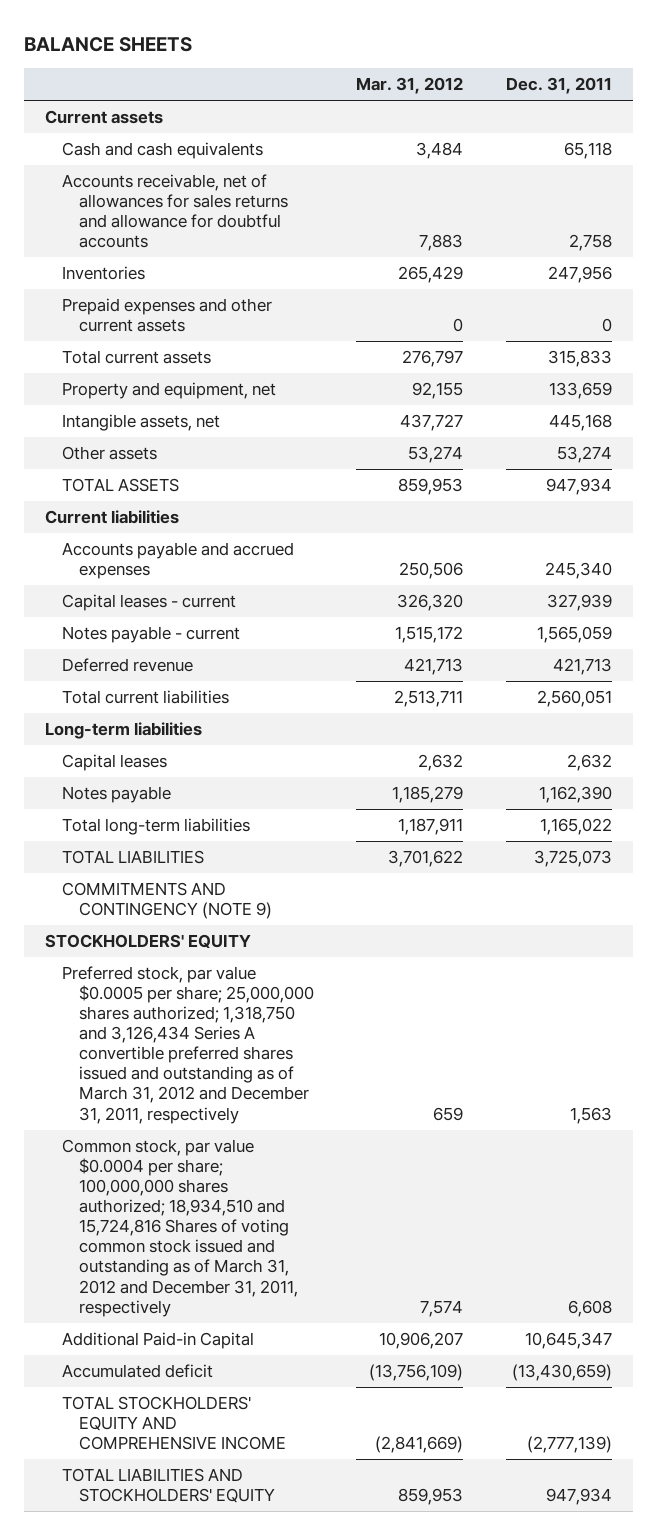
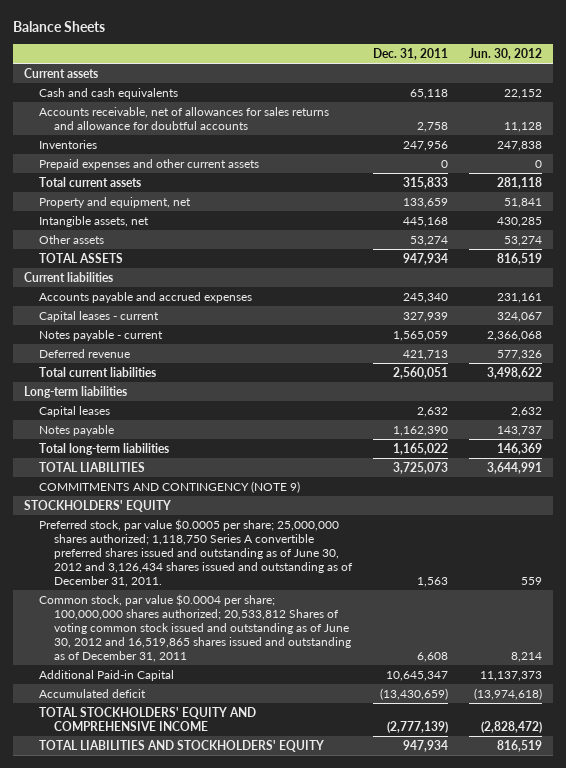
- BALANCE SHEETS
+ Balance Sheets
- | Mar. 31, 2012 | Dec. 31, 2011
+ | Dec. 31, 2011 | Jun. 30, 2012
- Preferred stock, par value $0.0005 per share; 25,000,000 shares authorized; 1,318,750 and 3,126,434 Series A convertible preferred shares issued and outstanding as of March 31, 2012 and December 31, 2011, respectively | 659 | 1,563
- Common stock, par value $0.0004 per share; 100,000,000 shares authorized; 18,934,510 and 15,724,816 Shares of voting common stock issued and outstanding as of March 31, 2012 and December 31, 2011, respectively | 7,574 | 6,608
+ Preferred stock, par value $0.0005 per share; 25,000,000 shares authorized; 1,118,750 Series A convertible preferred shares issued and outstanding as of June 30, 2012 and 3,126,434 shares issued and outstanding as of December 31, 2011. | 1,563 | 559
+ Common stock, par value $0.0004 per share; 100,000,000 shares authorized; 20,533,812 Shares of voting common stock issued and outstanding as of June 30, 2012 and 16,519,865 shares issued and outstanding as of December 31, 2011 | 6,608 | 8,214

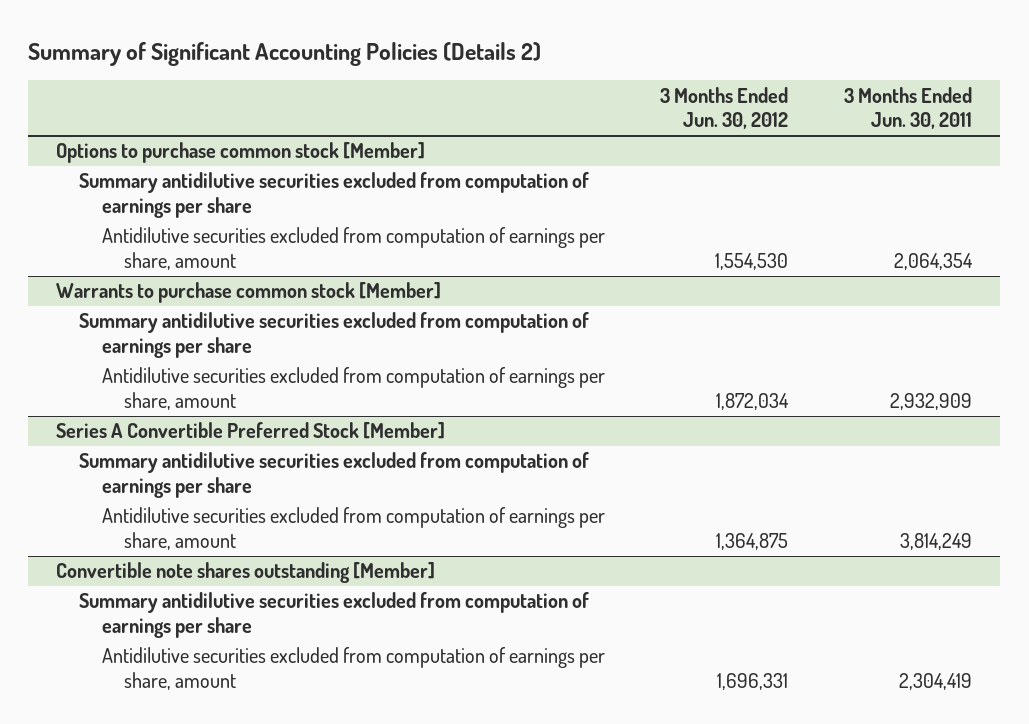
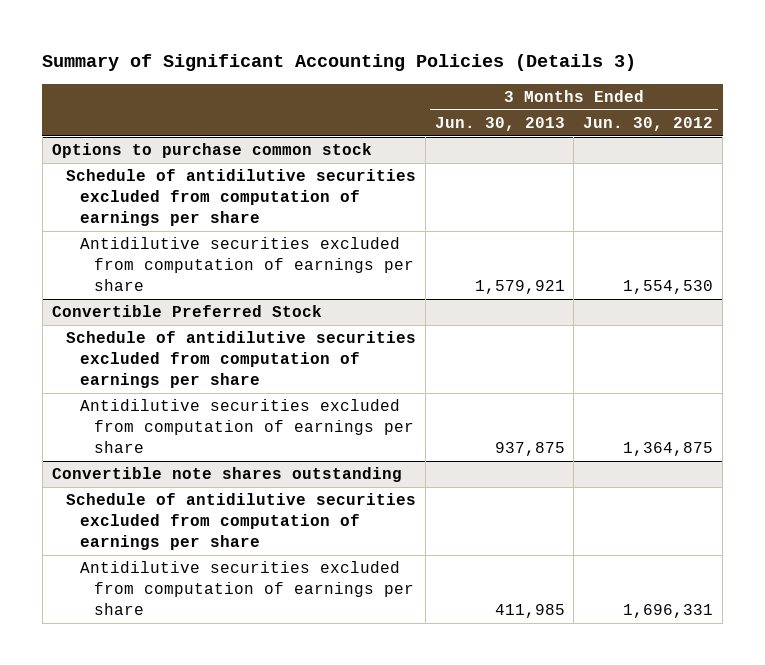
- Summary of Significant Accounting Policies (Details 2)
+ Summary of Significant Accounting Policies (Details 3)
- | 3 Months Ended Jun. 30, 2012 | 3 Months Ended Jun. 30, 2011
+ | 3 Months Ended Jun. 30, 2013 | 3 Months Ended Jun. 30, 2012
- Options to purchase common stock [Member]
- Summary antidilutive securities excluded from computation of earnings per share
- Antidilutive securities excluded from computation of earnings per share, amount | 1,554,530 | 2,064,354
- Warrants to purchase common stock [Member]
- Summary antidilutive securities excluded from computation of earnings per share
- Antidilutive securities excluded from computation of earnings per share, amount | 1,872,034 | 2,932,909
- Series A Convertible Preferred Stock [Member]
- Summary antidilutive securities excluded from computation of earnings per share
- Antidilutive securities excluded from computation of earnings per share, amount | 1,364,875 | 3,814,249
- Convertible note shares outstanding [Member]
- Summary antidilutive securities excluded from computation of earnings per share
- Antidilutive securities excluded from computation of earnings per share, amount | 1,696,331 | 2,304,419
+ Options to purchase common stock
+ Schedule of antidilutive securities excluded from computation of earnings per share
+ Antidilutive securities excluded from computation of earnings per share | 1,579,921 | 1,554,530
+ Convertible Preferred Stock
+ Schedule of antidilutive securities excluded from computation of earnings per share
+ Antidilutive securities excluded from computation of earnings per share | 937,875 | 1,364,875
+ Convertible note shares outstanding
+ Schedule of antidilutive securities excluded from computation of earnings per share
+ Antidilutive securities excluded from computation of earnings per share | 411,985 | 1,696,331

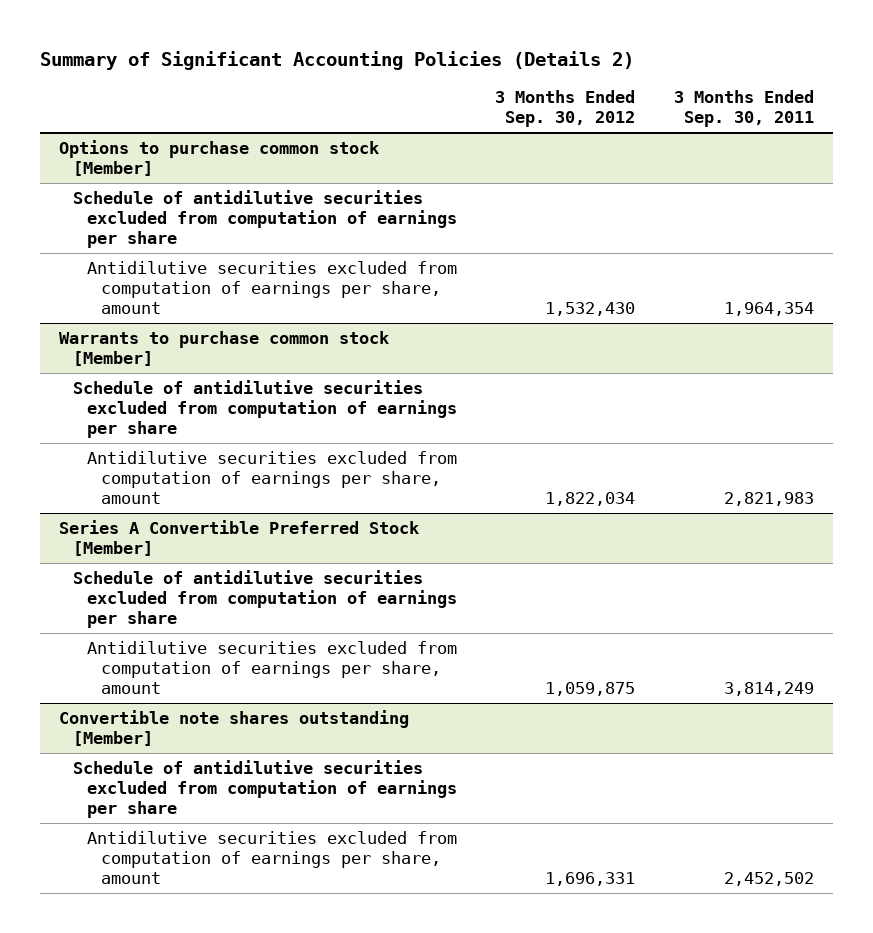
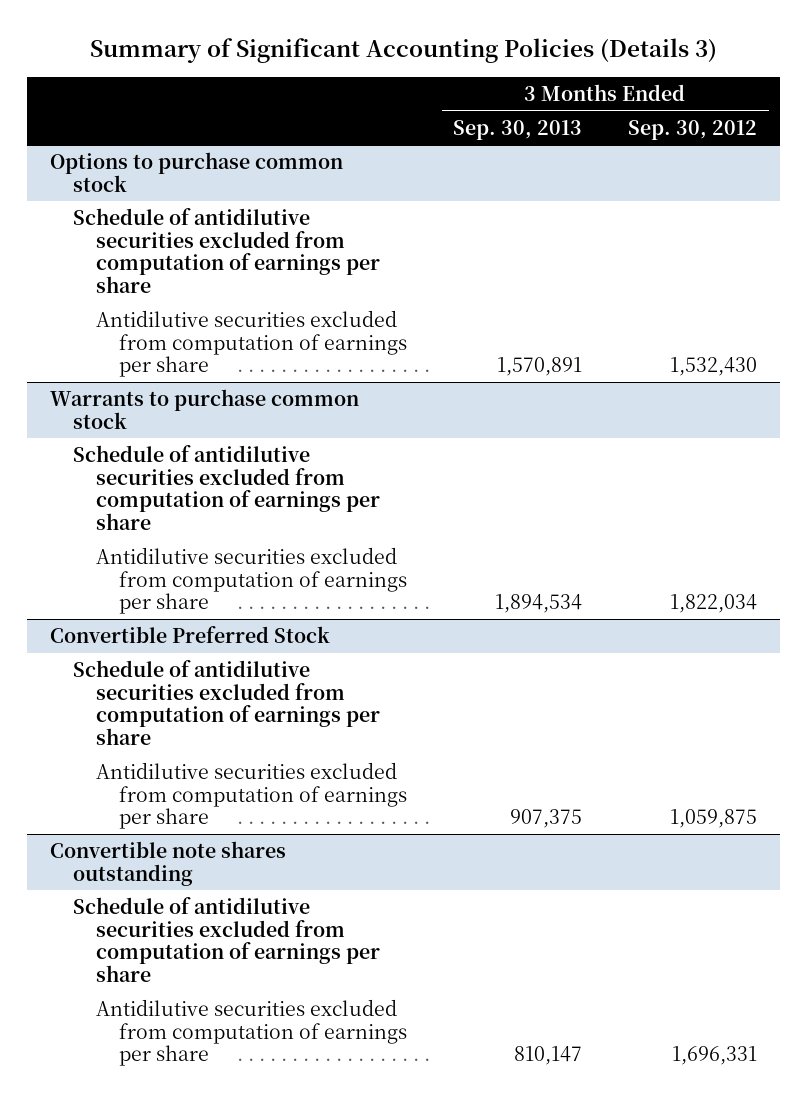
- Summary of Significant Accounting Policies (Details 2)
+ Summary of Significant Accounting Policies (Details 3)
- | 3 Months Ended Sep. 30, 2012 | 3 Months Ended Sep. 30, 2011
+ | 3 Months Ended Sep. 30, 2013 | 3 Months Ended Sep. 30, 2012
- Options to purchase common stock [Member]
+ Options to purchase common stock
- Antidilutive securities excluded from computation of earnings per share, amount | 1,532,430 | 1,964,354
- Warrants to purchase common stock [Member]
+ Antidilutive securities excluded from computation of earnings per share | 1,570,891 | 1,532,430
+ Warrants to purchase common stock
- Antidilutive securities excluded from computation of earnings per share, amount | 1,822,034 | 2,821,983
- Series A Convertible Preferred Stock [Member]
+ Antidilutive securities excluded from computation of earnings per share | 1,894,534 | 1,822,034
+ Convertible Preferred Stock
- Antidilutive securities excluded from computation of earnings per share, amount | 1,059,875 | 3,814,249
- Convertible note shares outstanding [Member]
+ Antidilutive securities excluded from computation of earnings per share | 907,375 | 1,059,875
+ Convertible note shares outstanding
- Antidilutive securities excluded from computation of earnings per share, amount | 1,696,331 | 2,452,502
+ Antidilutive securities excluded from computation of earnings per share | 810,147 | 1,696,331

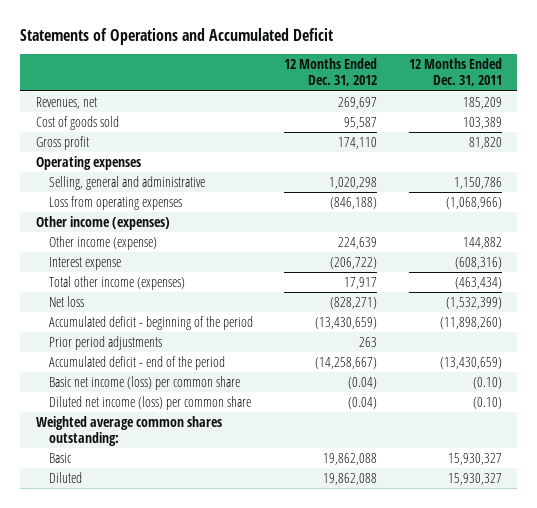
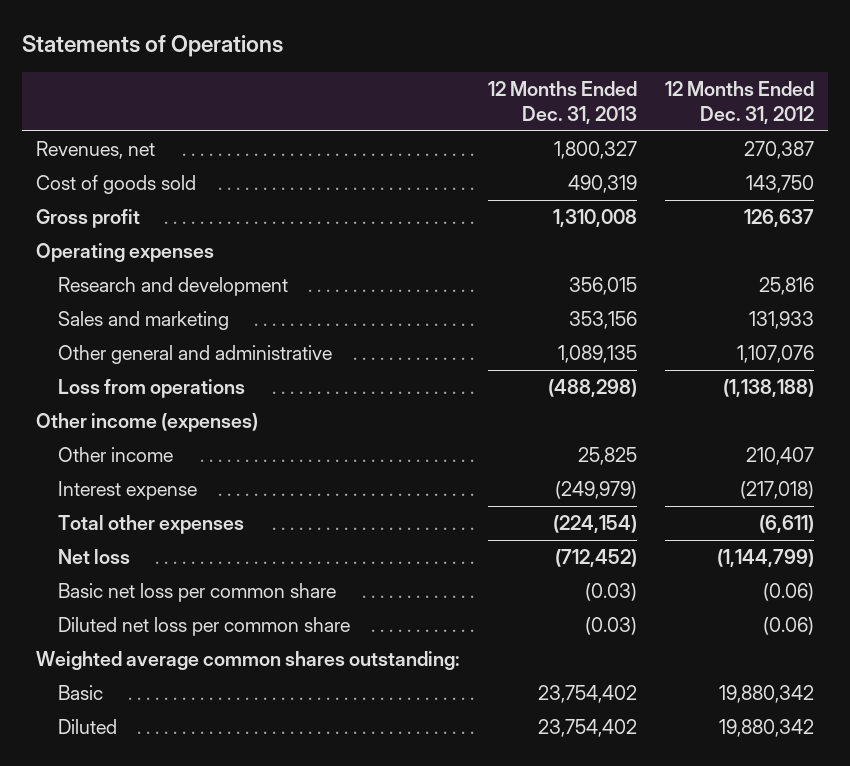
- Statements of Operations and Accumulated Deficit
+ Statements of Operations
- | 12 Months Ended Dec. 31, 2012 | 12 Months Ended Dec. 31, 2011
+ | 12 Months Ended Dec. 31, 2013 | 12 Months Ended Dec. 31, 2012
- Revenues, net | 269,697 | 185,209
- Cost of goods sold | 95,587 | 103,389
- Gross profit | 174,110 | 81,820
+ Revenues, net | 1,800,327 | 270,387
+ Cost of goods sold | 490,319 | 143,750
+ Gross profit | 1,310,008 | 126,637
- Selling, general and administrative | 1,020,298 | 1,150,786
- Loss from operating expenses | (846,188) | (1,068,966)
+ Research and development | 356,015 | 25,816
+ Sales and marketing | 353,156 | 131,933
+ Other general and administrative | 1,089,135 | 1,107,076
+ Loss from operations | (488,298) | (1,138,188)
- Other income (expense) | 224,639 | 144,882
- Interest expense | (206,722) | (608,316)
- Total other income (expenses) | 17,917 | (463,434)
- Net loss | (828,271) | (1,532,399)
- Accumulated deficit - beginning of the period | (13,430,659) | (11,898,260)
- Prior period adjustments | 263 |
- Accumulated deficit - end of the period | (14,258,667) | (13,430,659)
- Basic net income (loss) per common share | (0.04) | (0.10)
- Diluted net income (loss) per common share | (0.04) | (0.10)
+ Other income | 25,825 | 210,407
+ Interest expense | (249,979) | (217,018)
+ Total other expenses | (224,154) | (6,611)
+ Net loss | (712,452) | (1,144,799)
+ Basic net loss per common share | (0.03) | (0.06)
+ Diluted net loss per common share | (0.03) | (0.06)
- Basic | 19,862,088 | 15,930,327
- Diluted | 19,862,088 | 15,930,327
+ Basic | 23,754,402 | 19,880,342
+ Diluted | 23,754,402 | 19,880,342

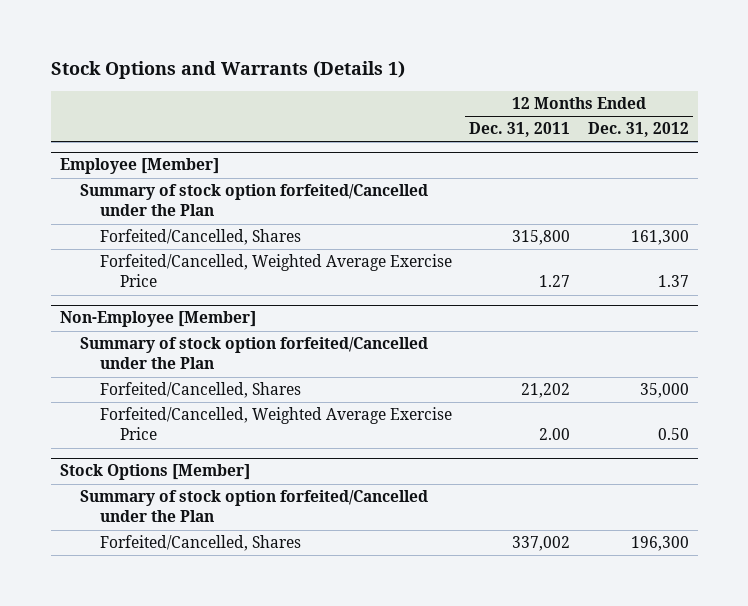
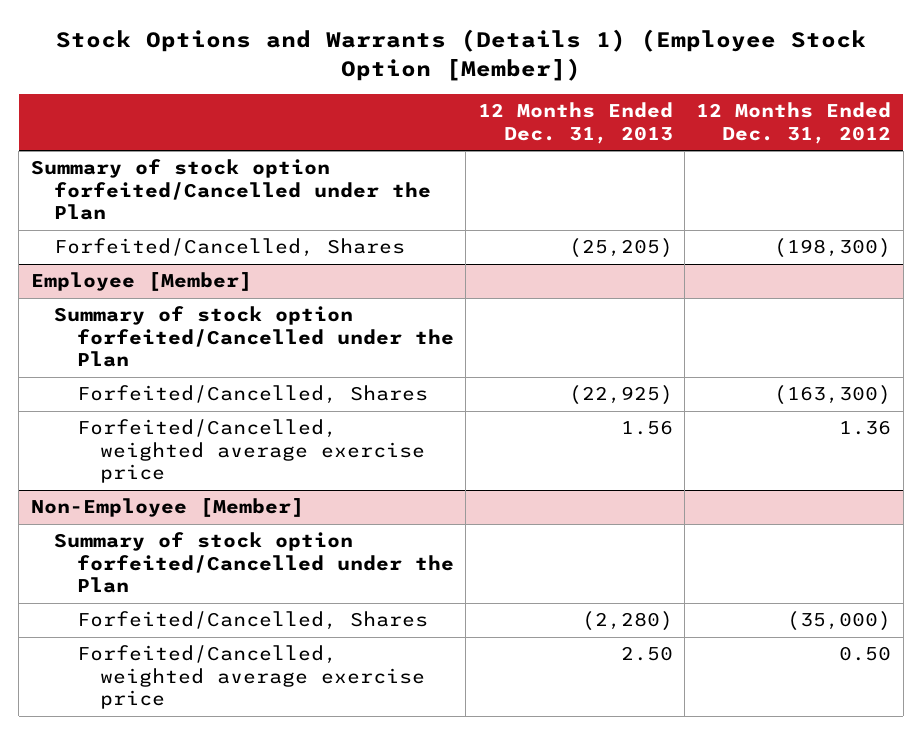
- Stock Options and Warrants (Details 1)
+ Stock Options and Warrants (Details 1) (Employee Stock Option [Member])
- | 12 Months Ended Dec. 31, 2011 | 12 Months Ended Dec. 31, 2012
+ | 12 Months Ended Dec. 31, 2013 | 12 Months Ended Dec. 31, 2012
+ Summary of stock option forfeited/Cancelled under the Plan
+ Forfeited/Cancelled, Shares | (25,205) | (198,300)
@ Employee [Member]
- Forfeited/Cancelled, Shares | 315,800 | 161,300
- Forfeited/Cancelled, Weighted Average Exercise Price | 1.27 | 1.37
+ Forfeited/Cancelled, Shares | (22,925) | (163,300)
+ Forfeited/Cancelled, weighted average exercise price | 1.56 | 1.36
@ Non-Employee [Member]
- Forfeited/Cancelled, Shares | 21,202 | 35,000
- Forfeited/Cancelled, Weighted Average Exercise Price | 2.00 | 0.50
- Stock Options [Member]
- Summary of stock option forfeited/Cancelled under the Plan
- Forfeited/Cancelled, Shares | 337,002 | 196,300
@ Non-Employee [Member]
+ Forfeited/Cancelled, Shares | (2,280) | (35,000)
+ Forfeited/Cancelled, weighted average exercise price | 2.50 | 0.50

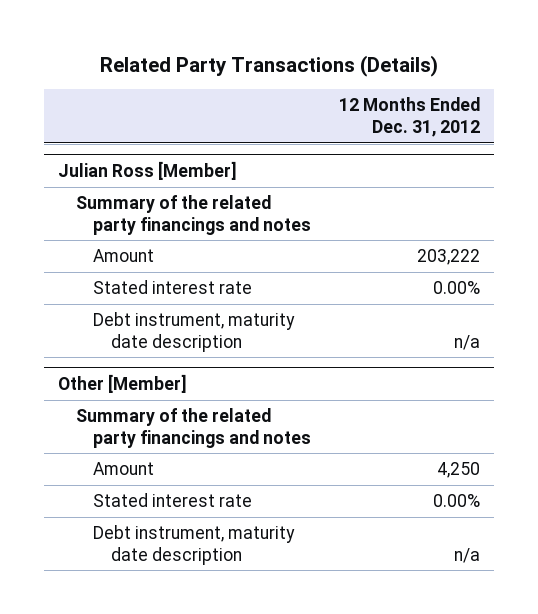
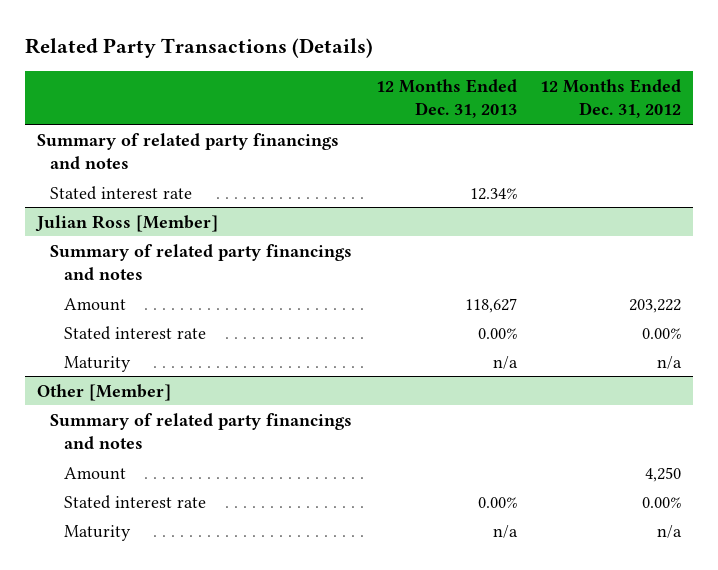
- | 12 Months Ended Dec. 31, 2012
+ | 12 Months Ended Dec. 31, 2013 | 12 Months Ended Dec. 31, 2012
+ Summary of related party financings and notes
+ Stated interest rate | 12.34% |
@ Julian Ross [Member]
- Summary of the related party financings and notes
+ Summary of related party financings and notes
- Debt instrument, maturity date description | n/a
+ Maturity | n/a | n/a
@ Other [Member]
- Summary of the related party financings and notes
+ Summary of related party financings and notes
- Debt instrument, maturity date description | n/a
+ Maturity | n/a | n/a

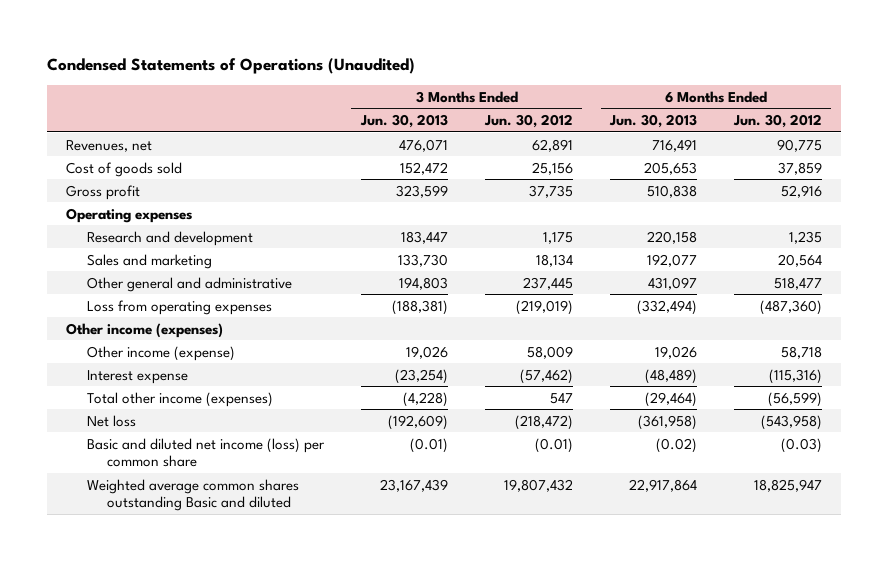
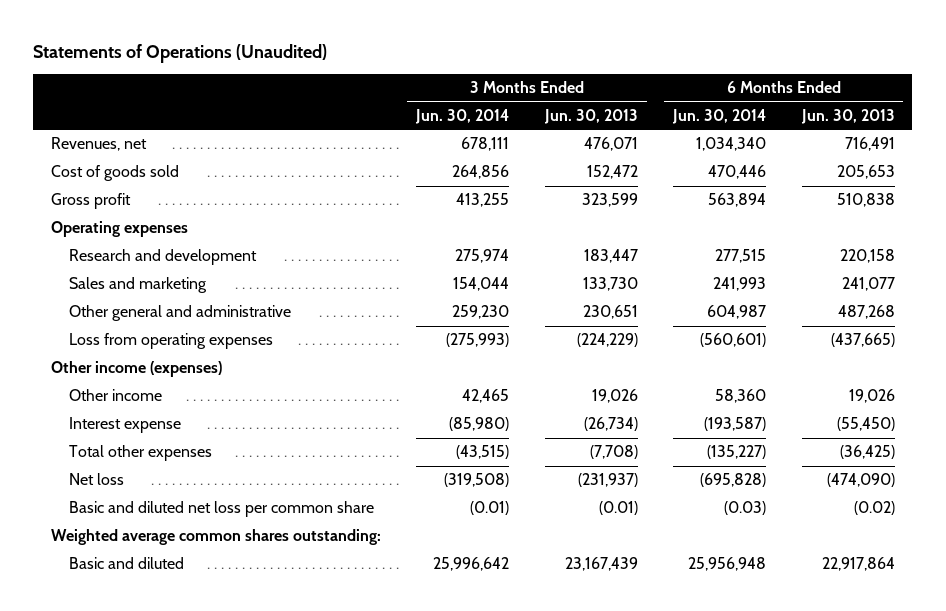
- Condensed Statements of Operations (Unaudited)
+ Statements of Operations (Unaudited)
- | 3 Months Ended Jun. 30, 2013 | 3 Months Ended Jun. 30, 2012 | 6 Months Ended Jun. 30, 2013 | 6 Months Ended Jun. 30, 2012
+ | 3 Months Ended Jun. 30, 2014 | 3 Months Ended Jun. 30, 2013 | 6 Months Ended Jun. 30, 2014 | 6 Months Ended Jun. 30, 2013
- Sales and marketing | 133,730 | 18,134 | 192,077 | 20,564
- Other general and administrative | 194,803 | 237,445 | 431,097 | 518,477
- Loss from operating expenses | (188,381) | (219,019) | (332,494) | (487,360)
+ Sales and marketing | 154,044 | 133,730 | 241,993 | 241,077
+ Other general and administrative | 259,230 | 230,651 | 604,987 | 487,268
+ Loss from operating expenses | (275,993) | (224,229) | (560,601) | (437,665)
- Other income (expense) | 19,026 | 58,009 | 19,026 | 58,718
- Interest expense | (23,254) | (57,462) | (48,489) | (115,316)
- Total other income (expenses) | (4,228) | 547 | (29,464) | (56,599)
- Net loss | (192,609) | (218,472) | (361,958) | (543,958)
- Basic and diluted net income (loss) per common share | (0.01) | (0.01) | (0.02) | (0.03)
- Weighted average common shares outstanding Basic and diluted | 23,167,439 | 19,807,432 | 22,917,864 | 18,825,947
+ Other income | 42,465 | 19,026 | 58,360 | 19,026
+ Interest expense | (85,980) | (26,734) | (193,587) | (55,450)
+ Total other expenses | (43,515) | (7,708) | (135,227) | (36,425)
+ Net loss | (319,508) | (231,937) | (695,828) | (474,090)
+ Basic and diluted net loss per common share | (0.01) | (0.01) | (0.03) | (0.02)
+ Weighted average common shares outstanding:
+ Basic and diluted | 25,996,642 | 23,167,439 | 25,956,948 | 22,917,864

